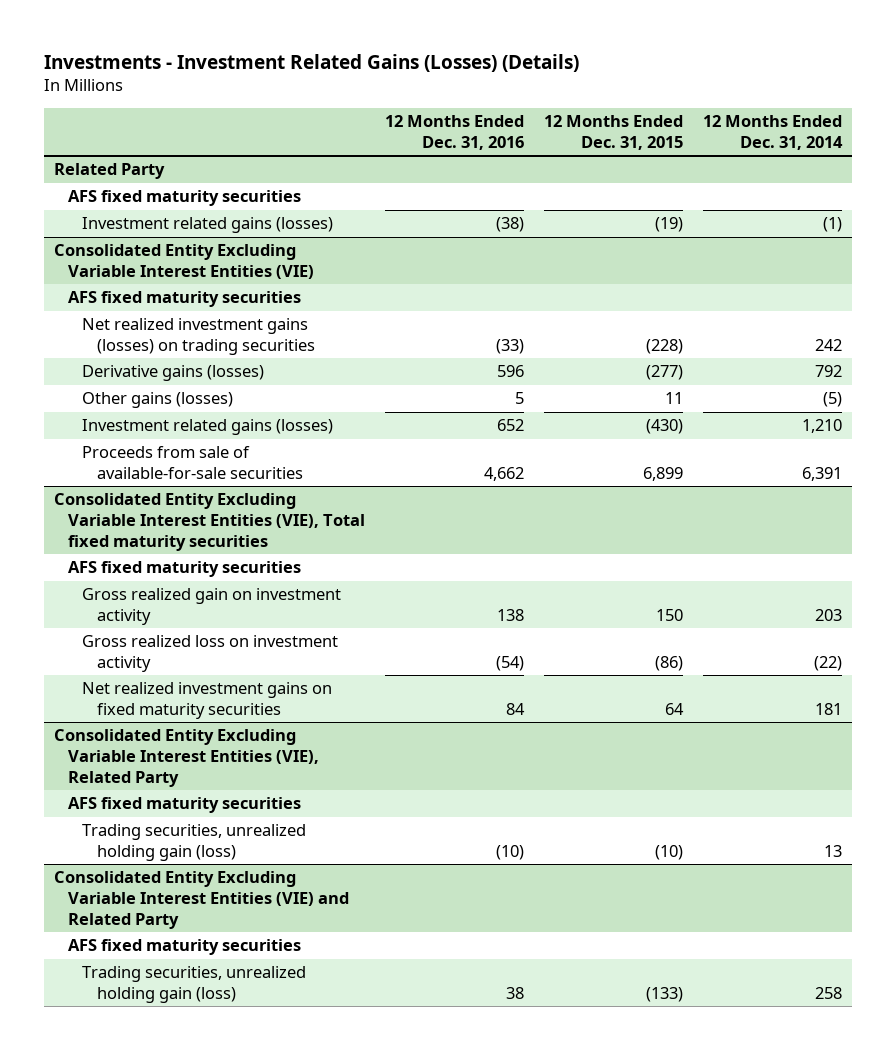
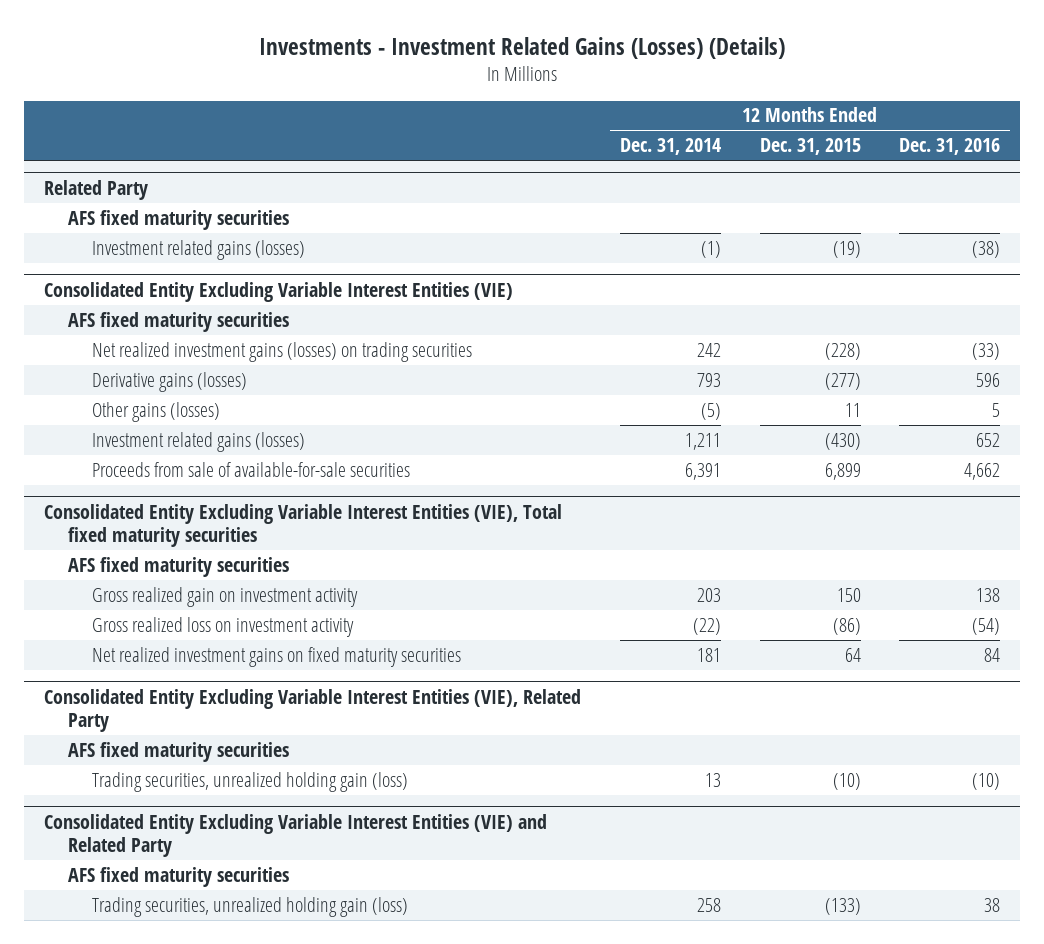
- | 12 Months Ended Dec. 31, 2016 | 12 Months Ended Dec. 31, 2015 | 12 Months Ended Dec. 31, 2014
+ | 12 Months Ended Dec. 31, 2014 | 12 Months Ended Dec. 31, 2015 | 12 Months Ended Dec. 31, 2016
@ Consolidated Entity Excluding Variable Interest Entities (VIE)
- Derivative gains (losses) | 596 | (277) | 792
+ Derivative gains (losses) | 793 | (277) | 596
- Investment related gains (losses) | 652 | (430) | 1,210
+ Investment related gains (losses) | 1,211 | (430) | 652

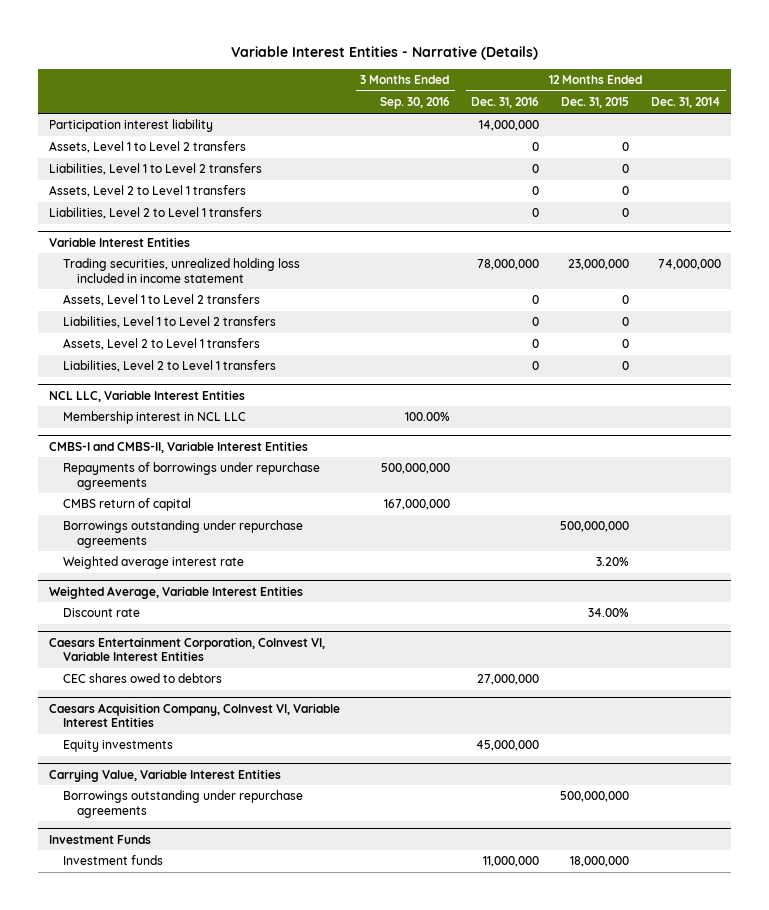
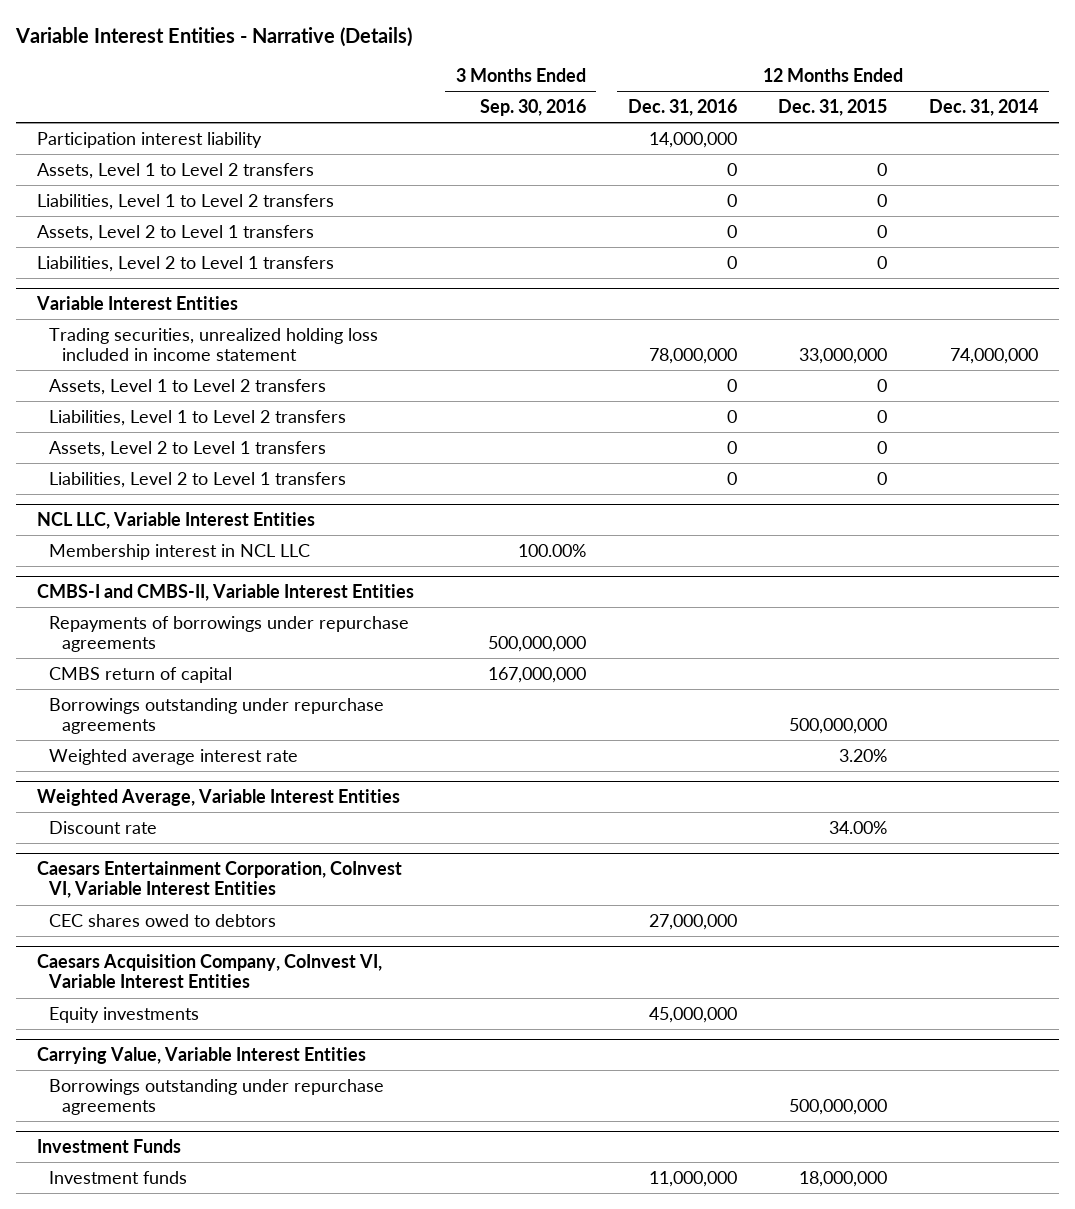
@ Variable Interest Entities
- Trading securities, unrealized holding loss included in income statement | | 78,000,000 | 23,000,000 | 74,000,000
+ Trading securities, unrealized holding loss included in income statement | | 78,000,000 | 33,000,000 | 74,000,000

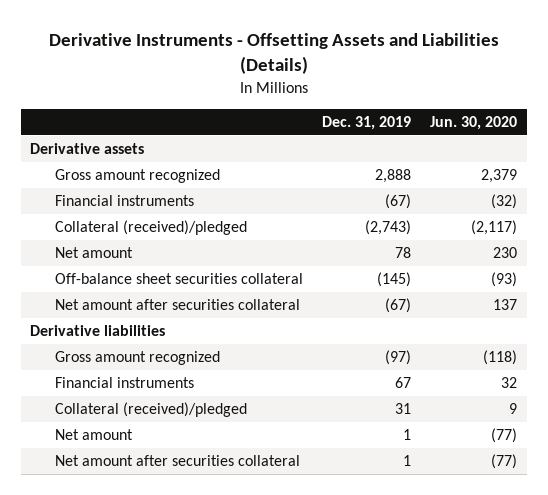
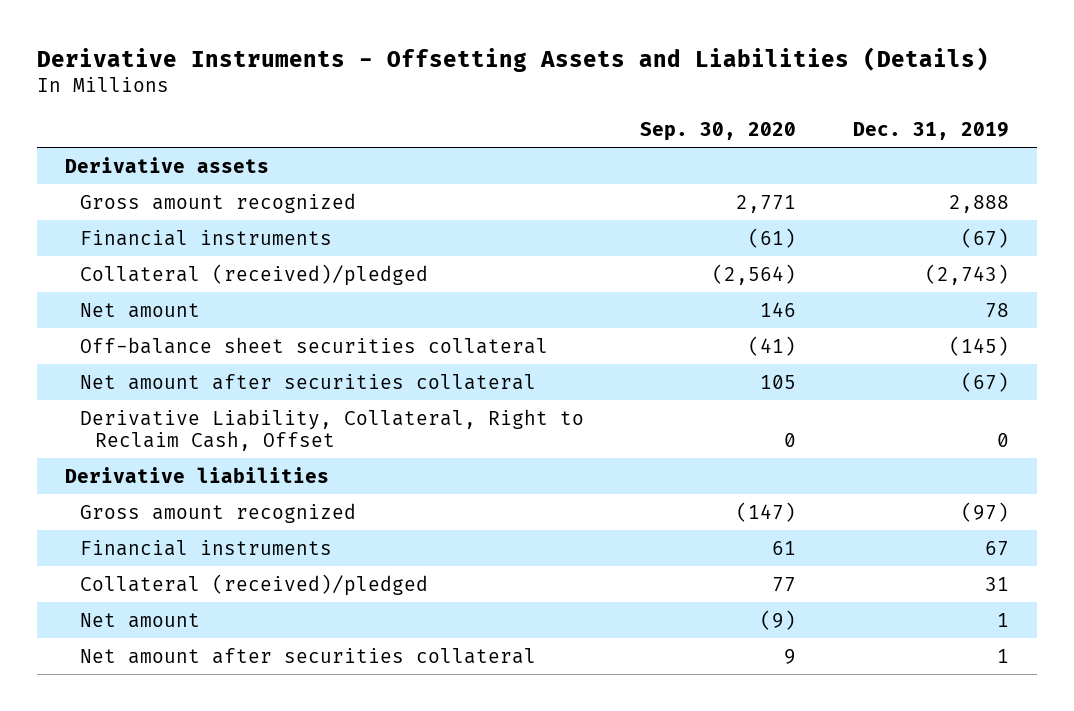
- | Dec. 31, 2019 | Jun. 30, 2020
+ | Sep. 30, 2020 | Dec. 31, 2019
+ Derivative Liability, Collateral, Right to Reclaim Cash, Offset | 0 | 0

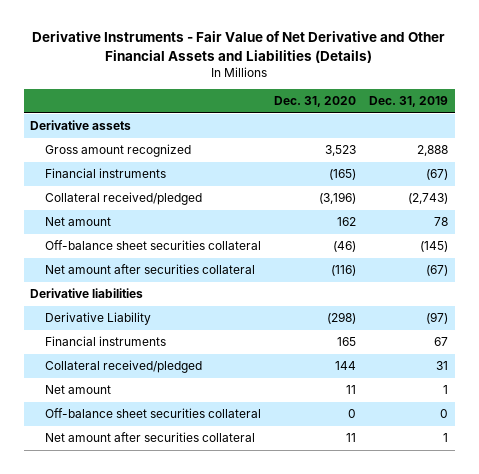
- Derivative Instruments - Offsetting Assets and Liabilities (Details)
+ Derivative Instruments - Fair Value of Net Derivative and Other Financial Assets and Liabilities (Details)
- | Sep. 30, 2020 | Dec. 31, 2019
+ | Dec. 31, 2020 | Dec. 31, 2019
- Collateral (received)/pledged | (2,564) | (2,743)
+ Collateral received/pledged | (3,196) | (2,743)
- Derivative Liability, Collateral, Right to Reclaim Cash, Offset | 0 | 0
- Gross amount recognized | (147) | (97)
+ Derivative Liability | (298) | (97)
- Collateral (received)/pledged | 77 | 31
+ Collateral received/pledged | 144 | 31
+ Off-balance sheet securities collateral | 0 | 0

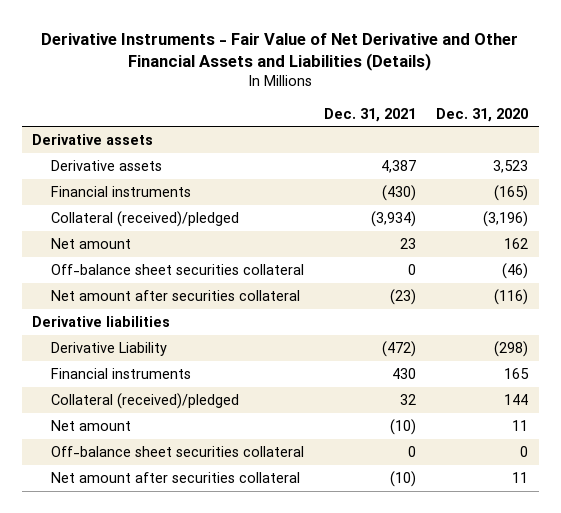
- | Dec. 31, 2020 | Dec. 31, 2019
+ | Dec. 31, 2021 | Dec. 31, 2020
- Gross amount recognized | 3,523 | 2,888
+ Derivative assets | 4,387 | 3,523
- Collateral received/pledged | (3,196) | (2,743)
+ Collateral (received)/pledged | (3,934) | (3,196)
- Collateral received/pledged | 144 | 31
+ Collateral (received)/pledged | 32 | 144

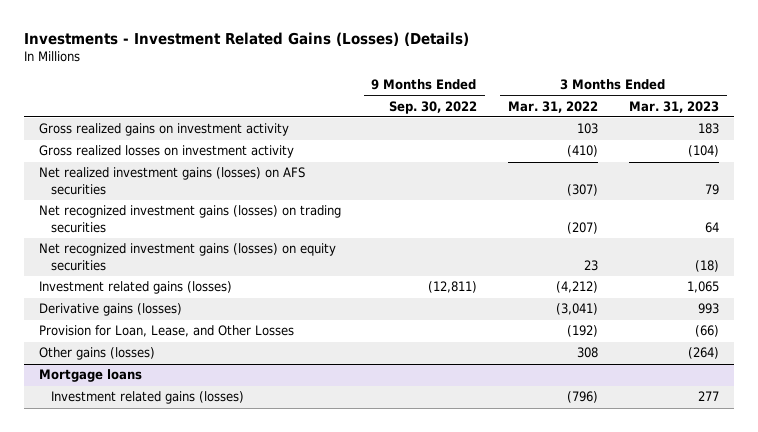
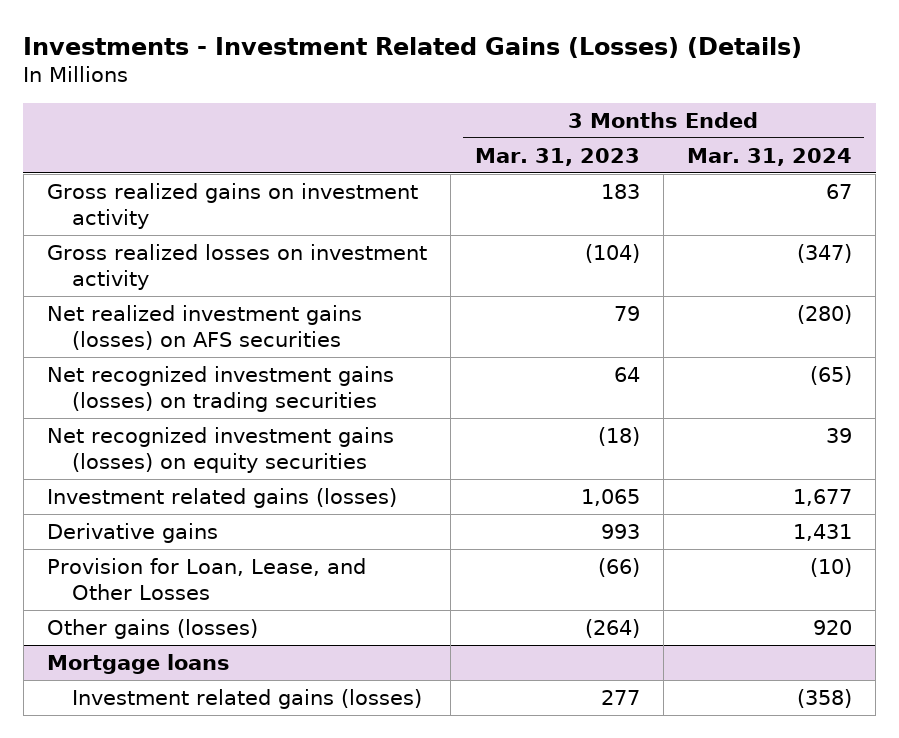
- | 9 Months Ended Sep. 30, 2022 | 3 Months Ended Mar. 31, 2022 | 3 Months Ended Mar. 31, 2023
+ | 3 Months Ended Mar. 31, 2023 | 3 Months Ended Mar. 31, 2024
- Derivative gains (losses) | | (3,041) | 993
+ Derivative gains | 993 | 1,431

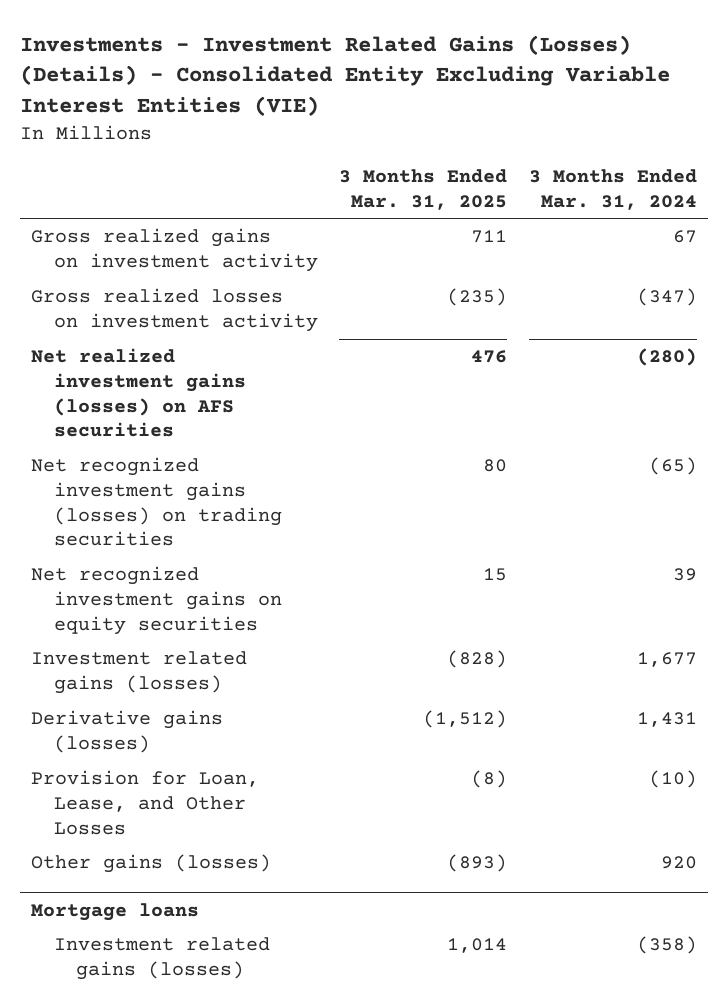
- Investments - Investment Related Gains (Losses) (Details)
+ Investments - Investment Related Gains (Losses) (Details) - Consolidated Entity Excluding Variable Interest Entities (VIE)
- | 3 Months Ended Mar. 31, 2023 | 3 Months Ended Mar. 31, 2024
+ | 3 Months Ended Mar. 31, 2025 | 3 Months Ended Mar. 31, 2024
- Net recognized investment gains (losses) on equity securities | (18) | 39
+ Net recognized investment gains on equity securities | 15 | 39
- Derivative gains | 993 | 1,431
+ Derivative gains (losses) | (1,512) | 1,431

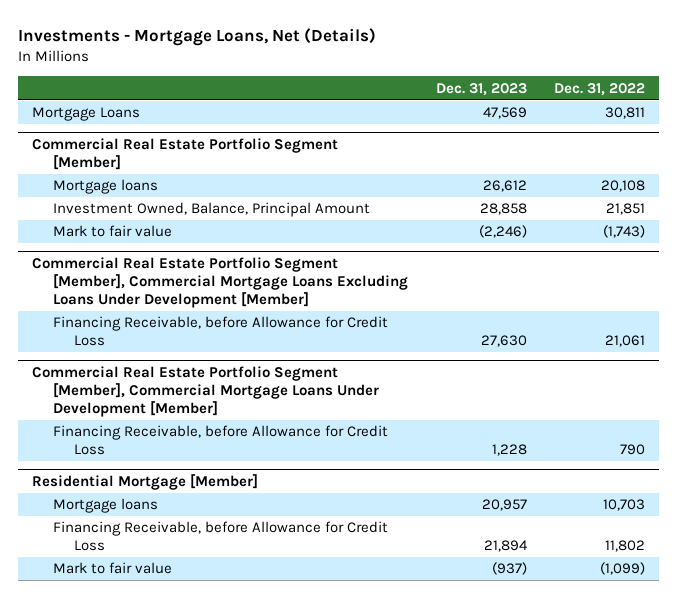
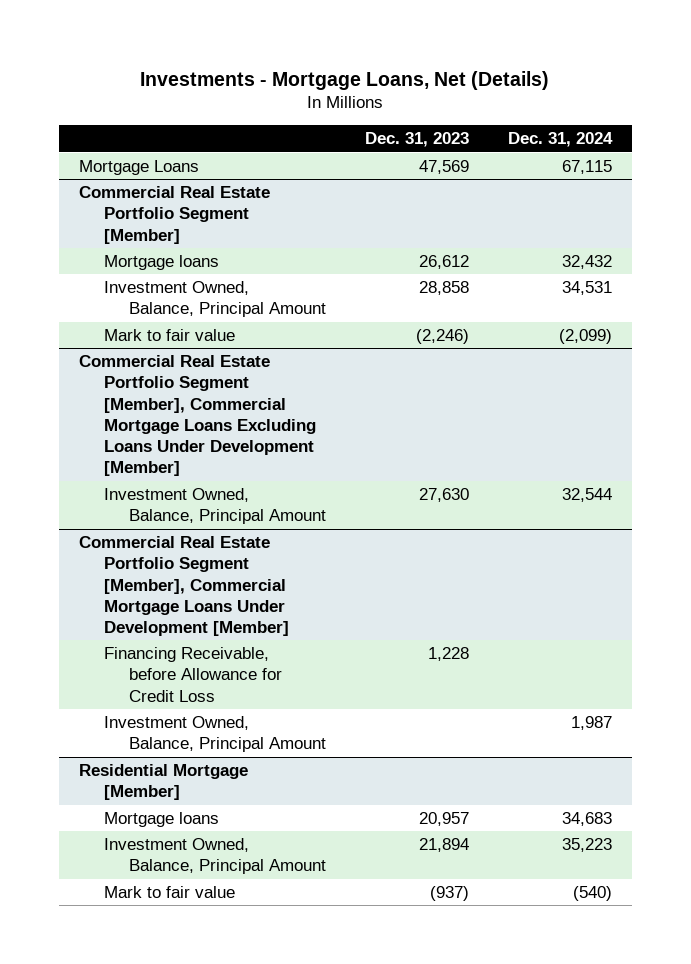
- | Dec. 31, 2023 | Dec. 31, 2022
+ | Dec. 31, 2023 | Dec. 31, 2024
@ Commercial Real Estate Portfolio Segment [Member], Commercial Mortgage Loans Excluding Loans Under Development [Member]
- Financing Receivable, before Allowance for Credit Loss | 27,630 | 21,061
+ Investment Owned, Balance, Principal Amount | 27,630 | 32,544
@ Commercial Real Estate Portfolio Segment [Member], Commercial Mortgage Loans Under Development [Member]
+ Investment Owned, Balance, Principal Amount | | 1,987
@ Residential Mortgage [Member]
- Financing Receivable, before Allowance for Credit Loss | 21,894 | 11,802
+ Investment Owned, Balance, Principal Amount | 21,894 | 35,223

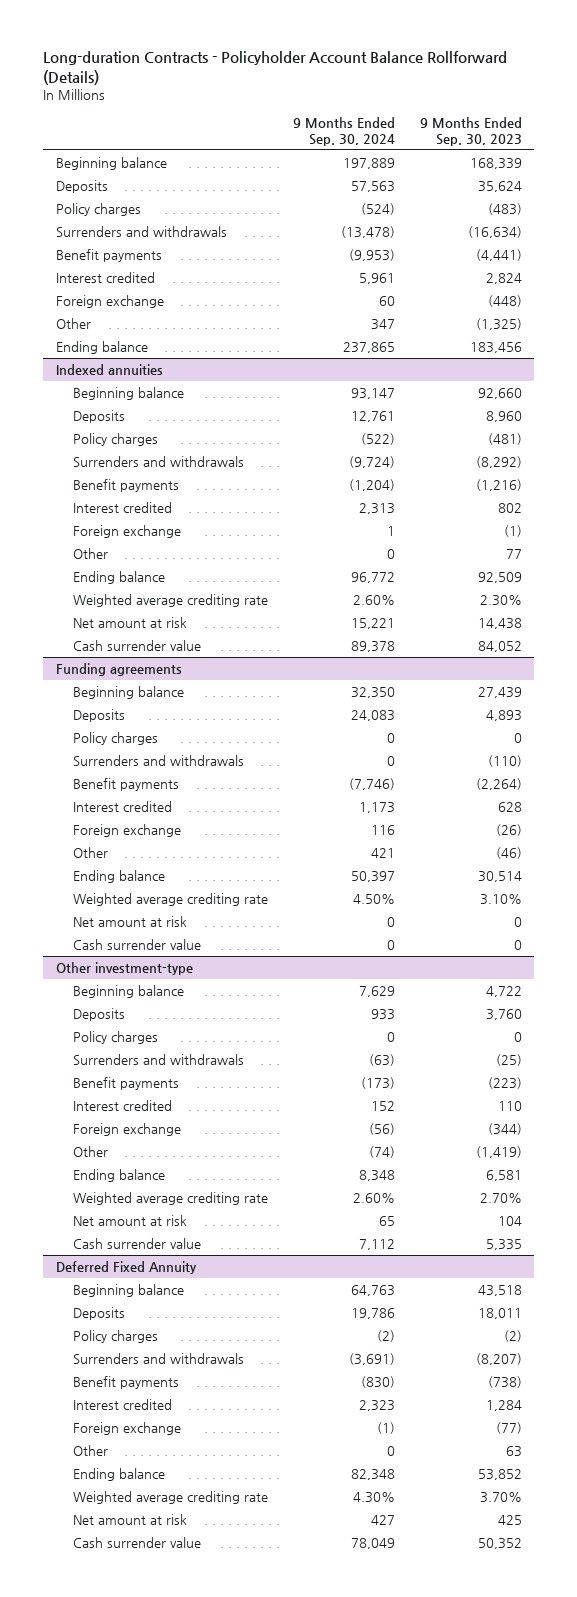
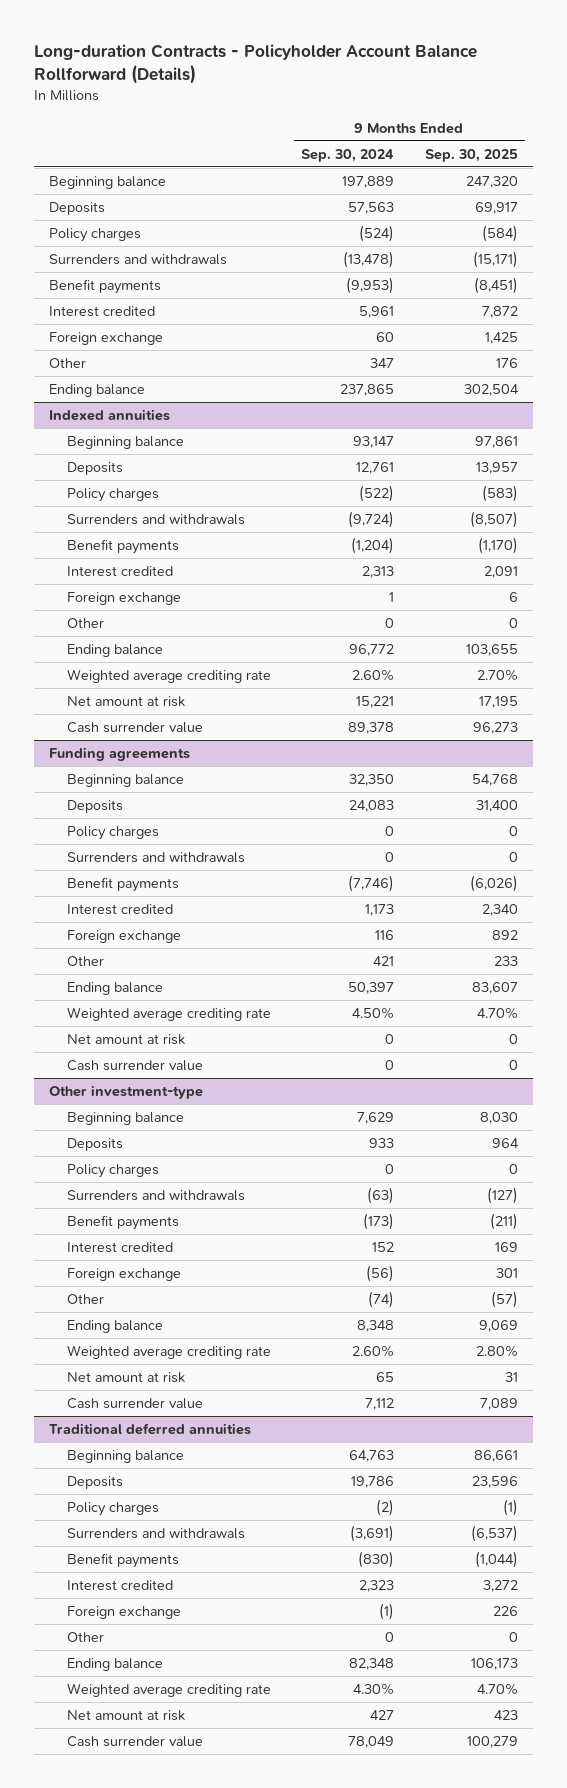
- | 9 Months Ended Sep. 30, 2024 | 9 Months Ended Sep. 30, 2023
+ | 9 Months Ended Sep. 30, 2024 | 9 Months Ended Sep. 30, 2025
- Deferred Fixed Annuity
+ Traditional deferred annuities

